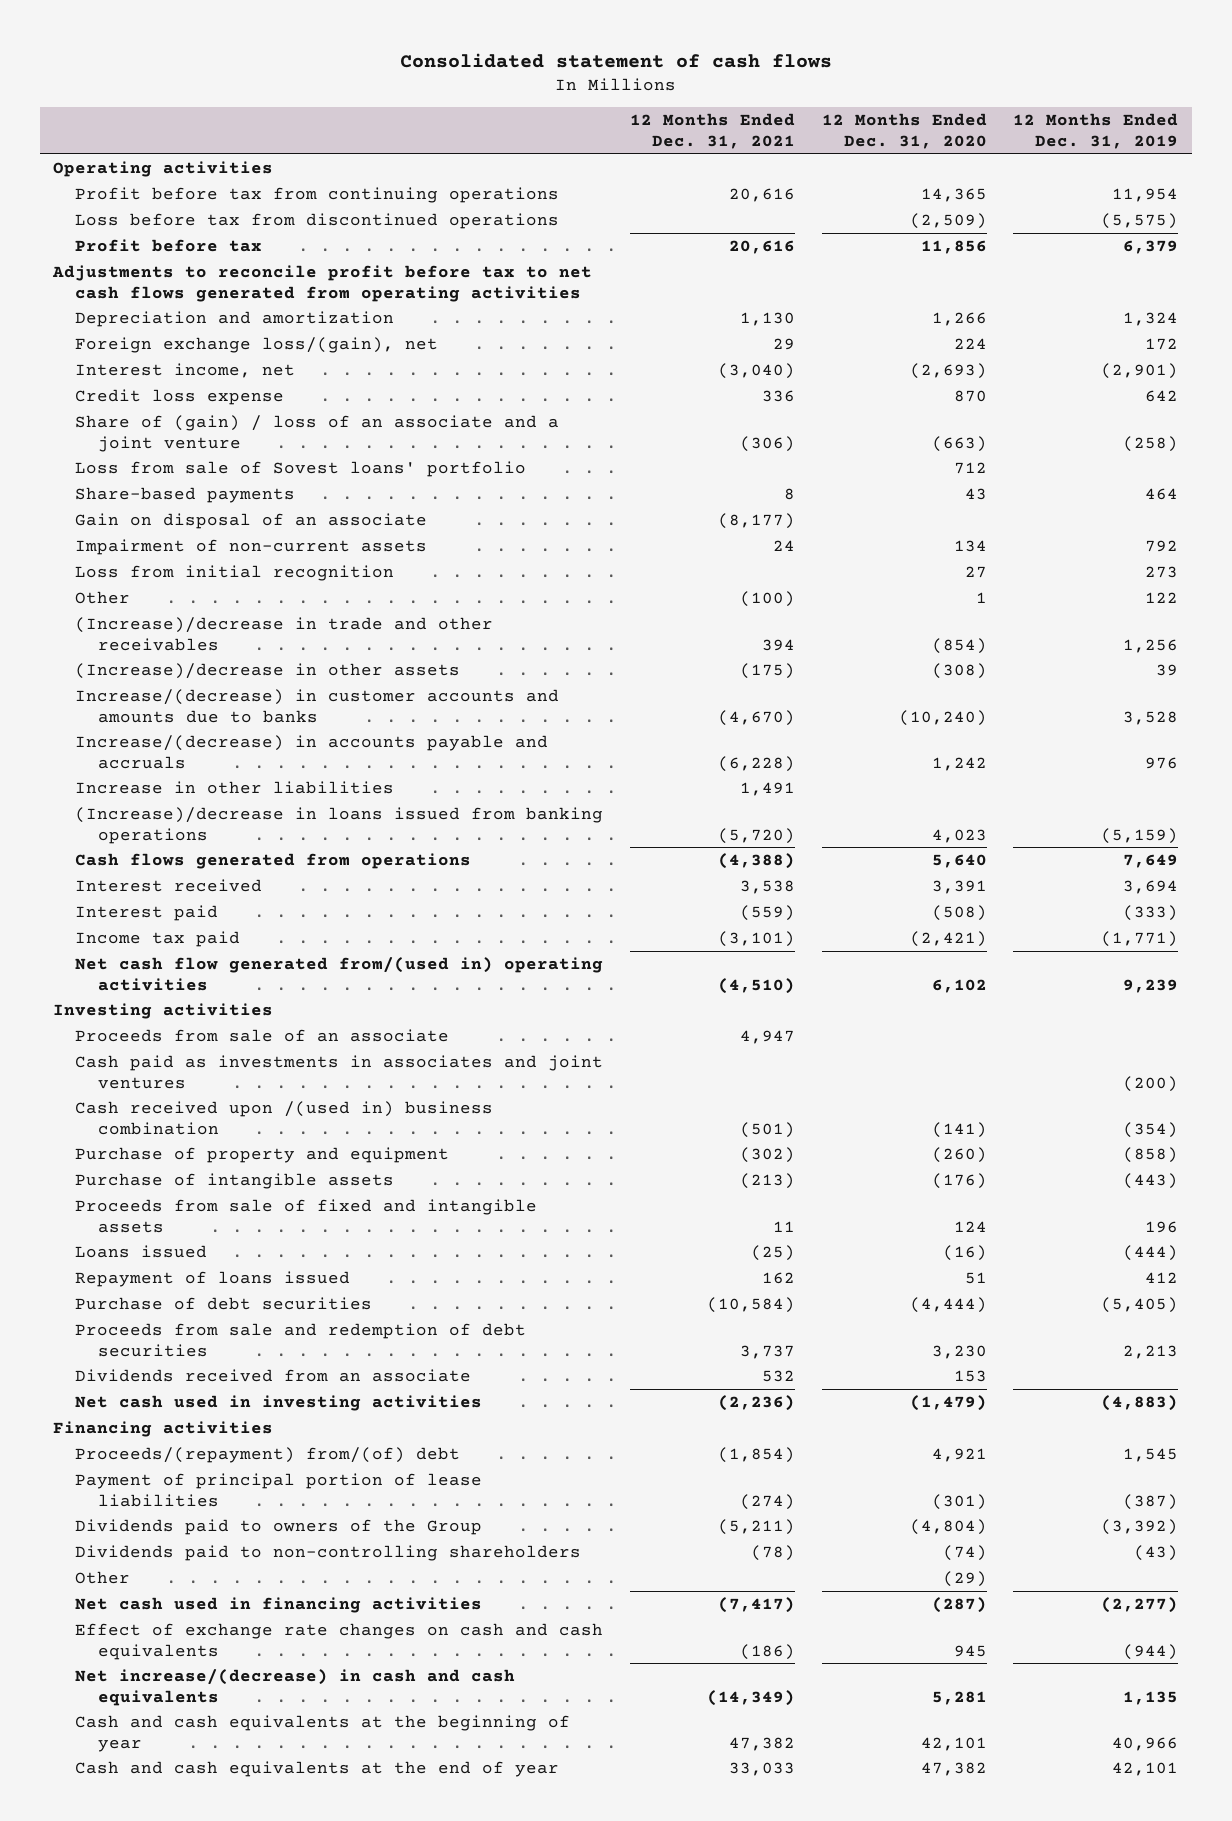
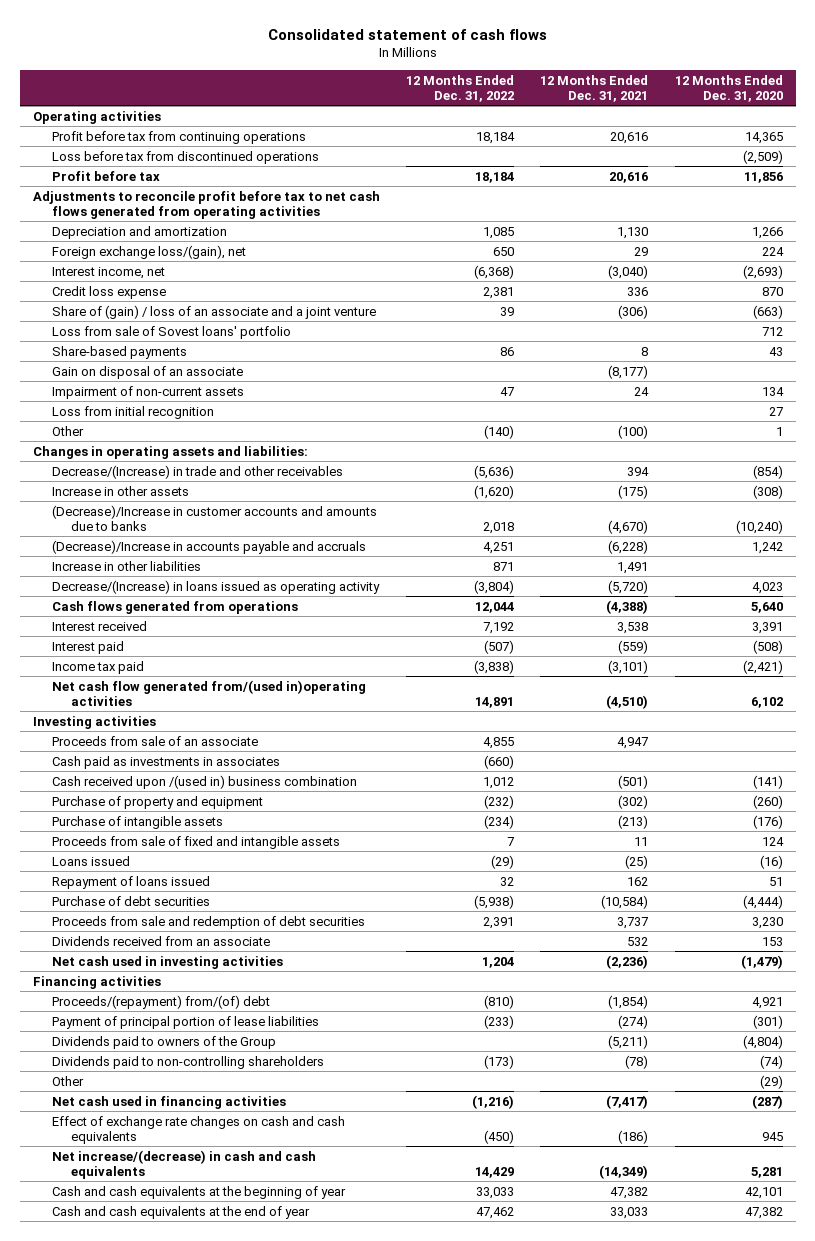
- | 12 Months Ended Dec. 31, 2021 | 12 Months Ended Dec. 31, 2020 | 12 Months Ended Dec. 31, 2019
+ | 12 Months Ended Dec. 31, 2022 | 12 Months Ended Dec. 31, 2021 | 12 Months Ended Dec. 31, 2020
- (Increase)/decrease in trade and other receivables | 394 | (854) | 1,256
- (Increase)/decrease in other assets | (175) | (308) | 39
- Increase/(decrease) in customer accounts and amounts due to banks | (4,670) | (10,240) | 3,528
- Increase/(decrease) in accounts payable and accruals | (6,228) | 1,242 | 976
+ Changes in operating assets and liabilities:
+ Decrease/(Increase) in trade and other receivables | (5,636) | 394 | (854)
+ Increase in other assets | (1,620) | (175) | (308)
+ (Decrease)/Increase in customer accounts and amounts due to banks | 2,018 | (4,670) | (10,240)
+ (Decrease)/Increase in accounts payable and accruals | 4,251 | (6,228) | 1,242
- (Increase)/decrease in loans issued from banking operations | (5,720) | 4,023 | (5,159)
+ Decrease/(Increase) in loans issued as operating activity | (3,804) | (5,720) | 4,023
- Net cash flow generated from/(used in) operating activities | (4,510) | 6,102 | 9,239
+ Net cash flow generated from/(used in)operating activities | 14,891 | (4,510) | 6,102
- Cash paid as investments in associates and joint ventures | | | (200)
+ Cash paid as investments in associates | (660) | |

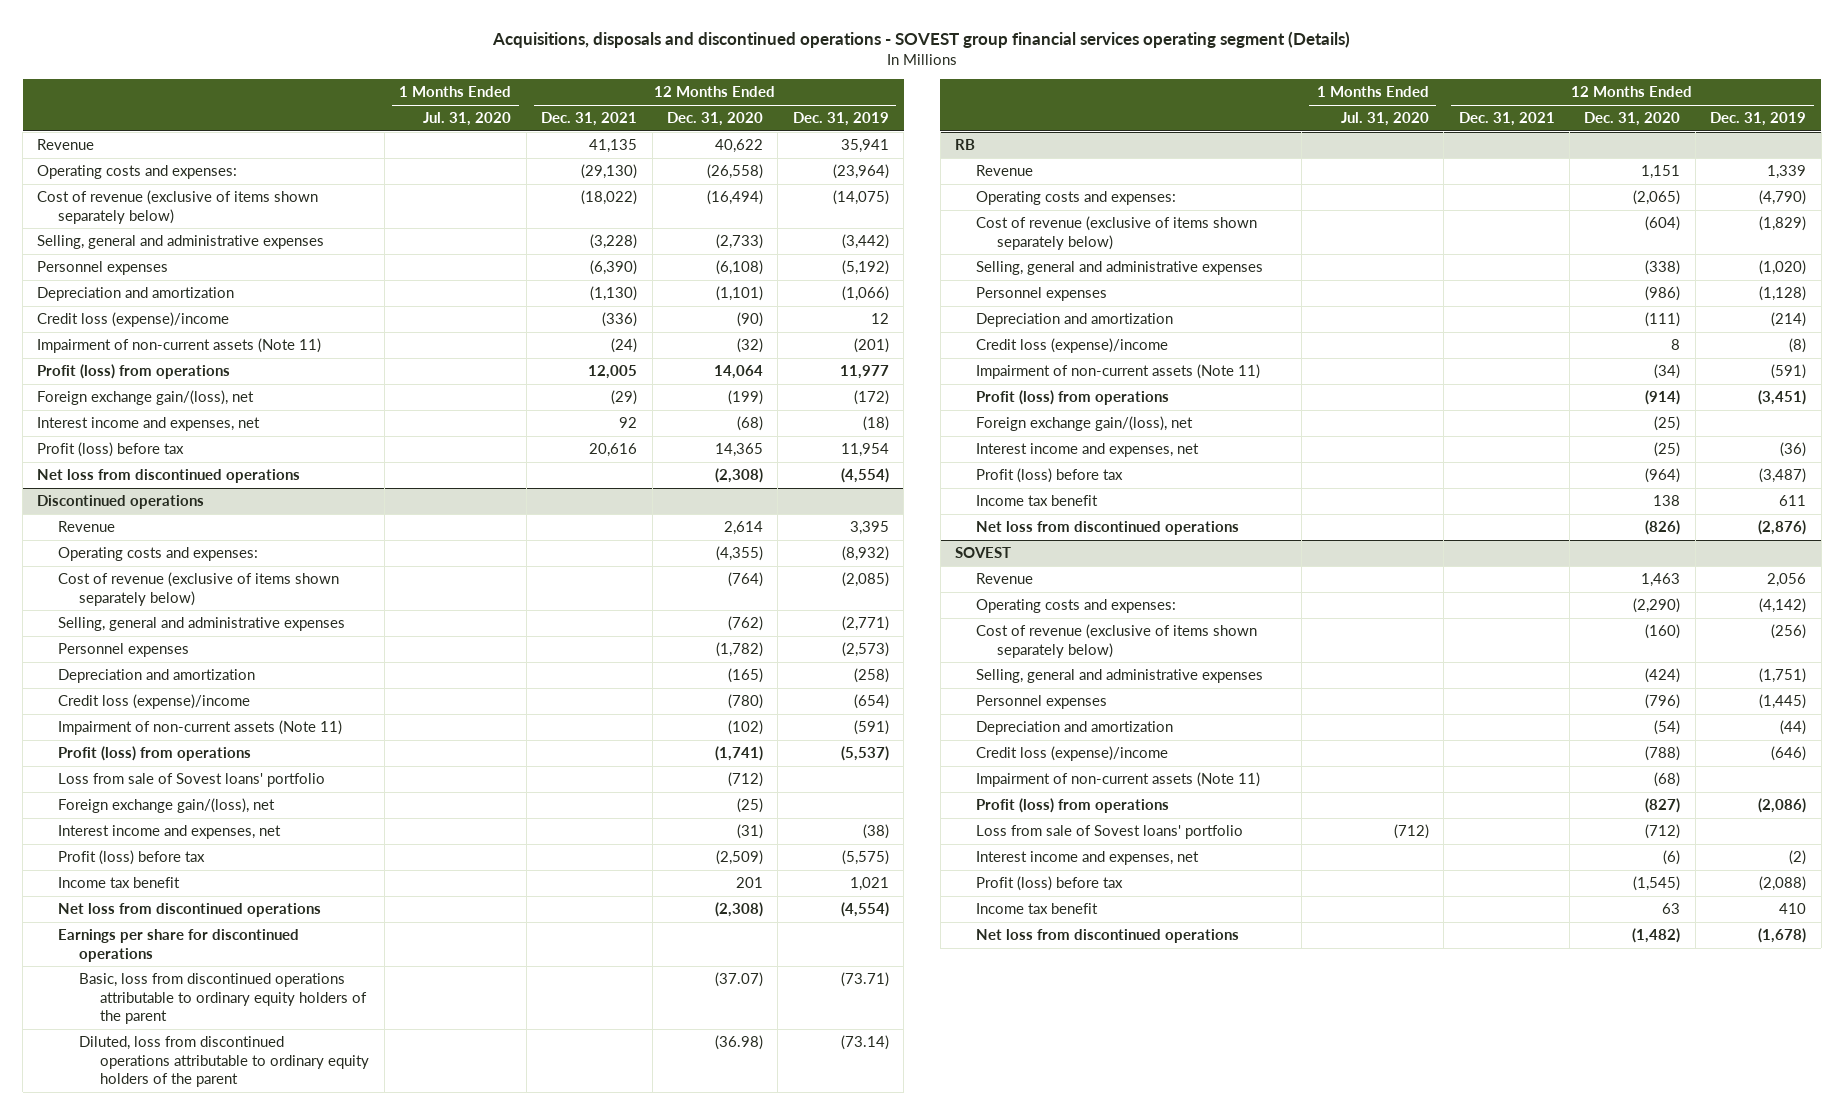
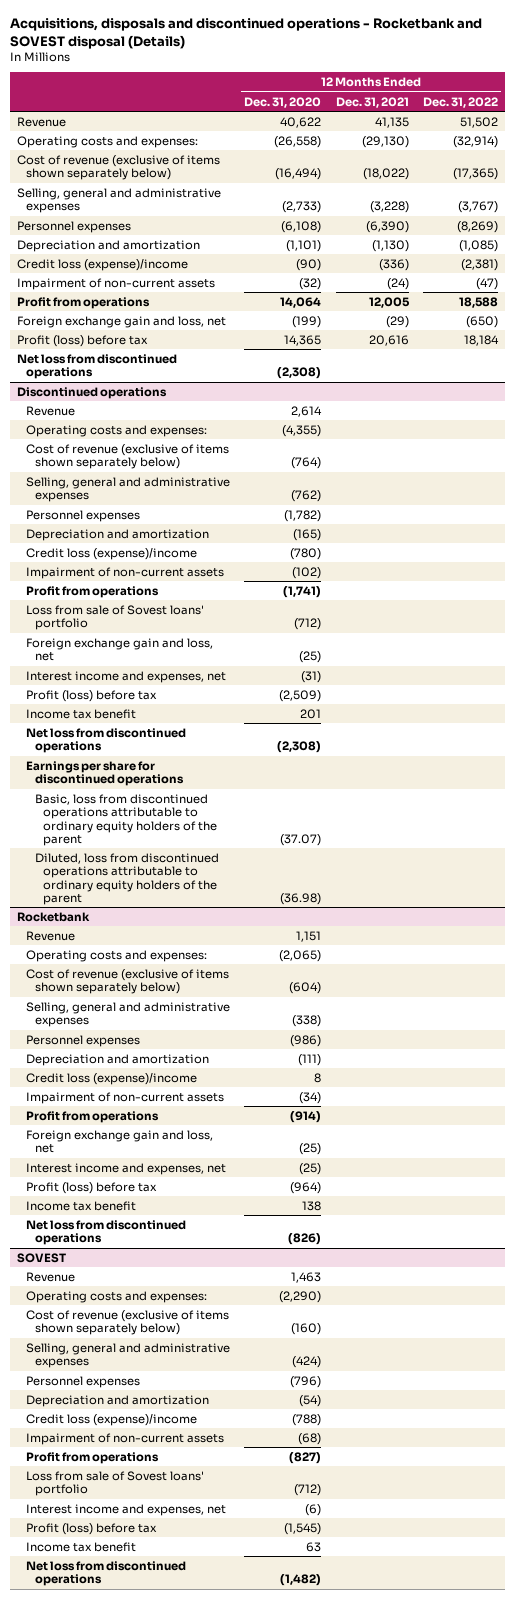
- Acquisitions, disposals and discontinued operations - SOVEST group financial services operating segment (Details)
+ Acquisitions, disposals and discontinued operations - Rocketbank and SOVEST disposal (Details)
- | 1 Months Ended Jul. 31, 2020 | 12 Months Ended Dec. 31, 2021 | 12 Months Ended Dec. 31, 2020 | 12 Months Ended Dec. 31, 2019
+ | 12 Months Ended Dec. 31, 2020 | 12 Months Ended Dec. 31, 2021 | 12 Months Ended Dec. 31, 2022
- Impairment of non-current assets (Note 11) | | (24) | (32) | (201)
- Profit (loss) from operations | | 12,005 | 14,064 | 11,977
- Foreign exchange gain/(loss), net | | (29) | (199) | (172)
- Interest income and expenses, net | | 92 | (68) | (18)
+ Impairment of non-current assets | (32) | (24) | (47)
+ Profit from operations | 14,064 | 12,005 | 18,588
+ Foreign exchange gain and loss, net | (199) | (29) | (650)
@ Discontinued operations
- Impairment of non-current assets (Note 11) | | | (102) | (591)
- Profit (loss) from operations | | | (1,741) | (5,537)
+ Impairment of non-current assets | (102) | |
+ Profit from operations | (1,741) | |
- Foreign exchange gain/(loss), net | | | (25) |
+ Foreign exchange gain and loss, net | (25) | |
- RB
+ Rocketbank
- Impairment of non-current assets (Note 11) | | | (34) | (591)
- Profit (loss) from operations | | | (914) | (3,451)
- Foreign exchange gain/(loss), net | | | (25) |
+ Impairment of non-current assets | (34) | |
+ Profit from operations | (914) | |
+ Foreign exchange gain and loss, net | (25) | |
@ SOVEST
- Impairment of non-current assets (Note 11) | | | (68) |
- Profit (loss) from operations | | | (827) | (2,086)
+ Impairment of non-current assets | (68) | |
+ Profit from operations | (827) | |

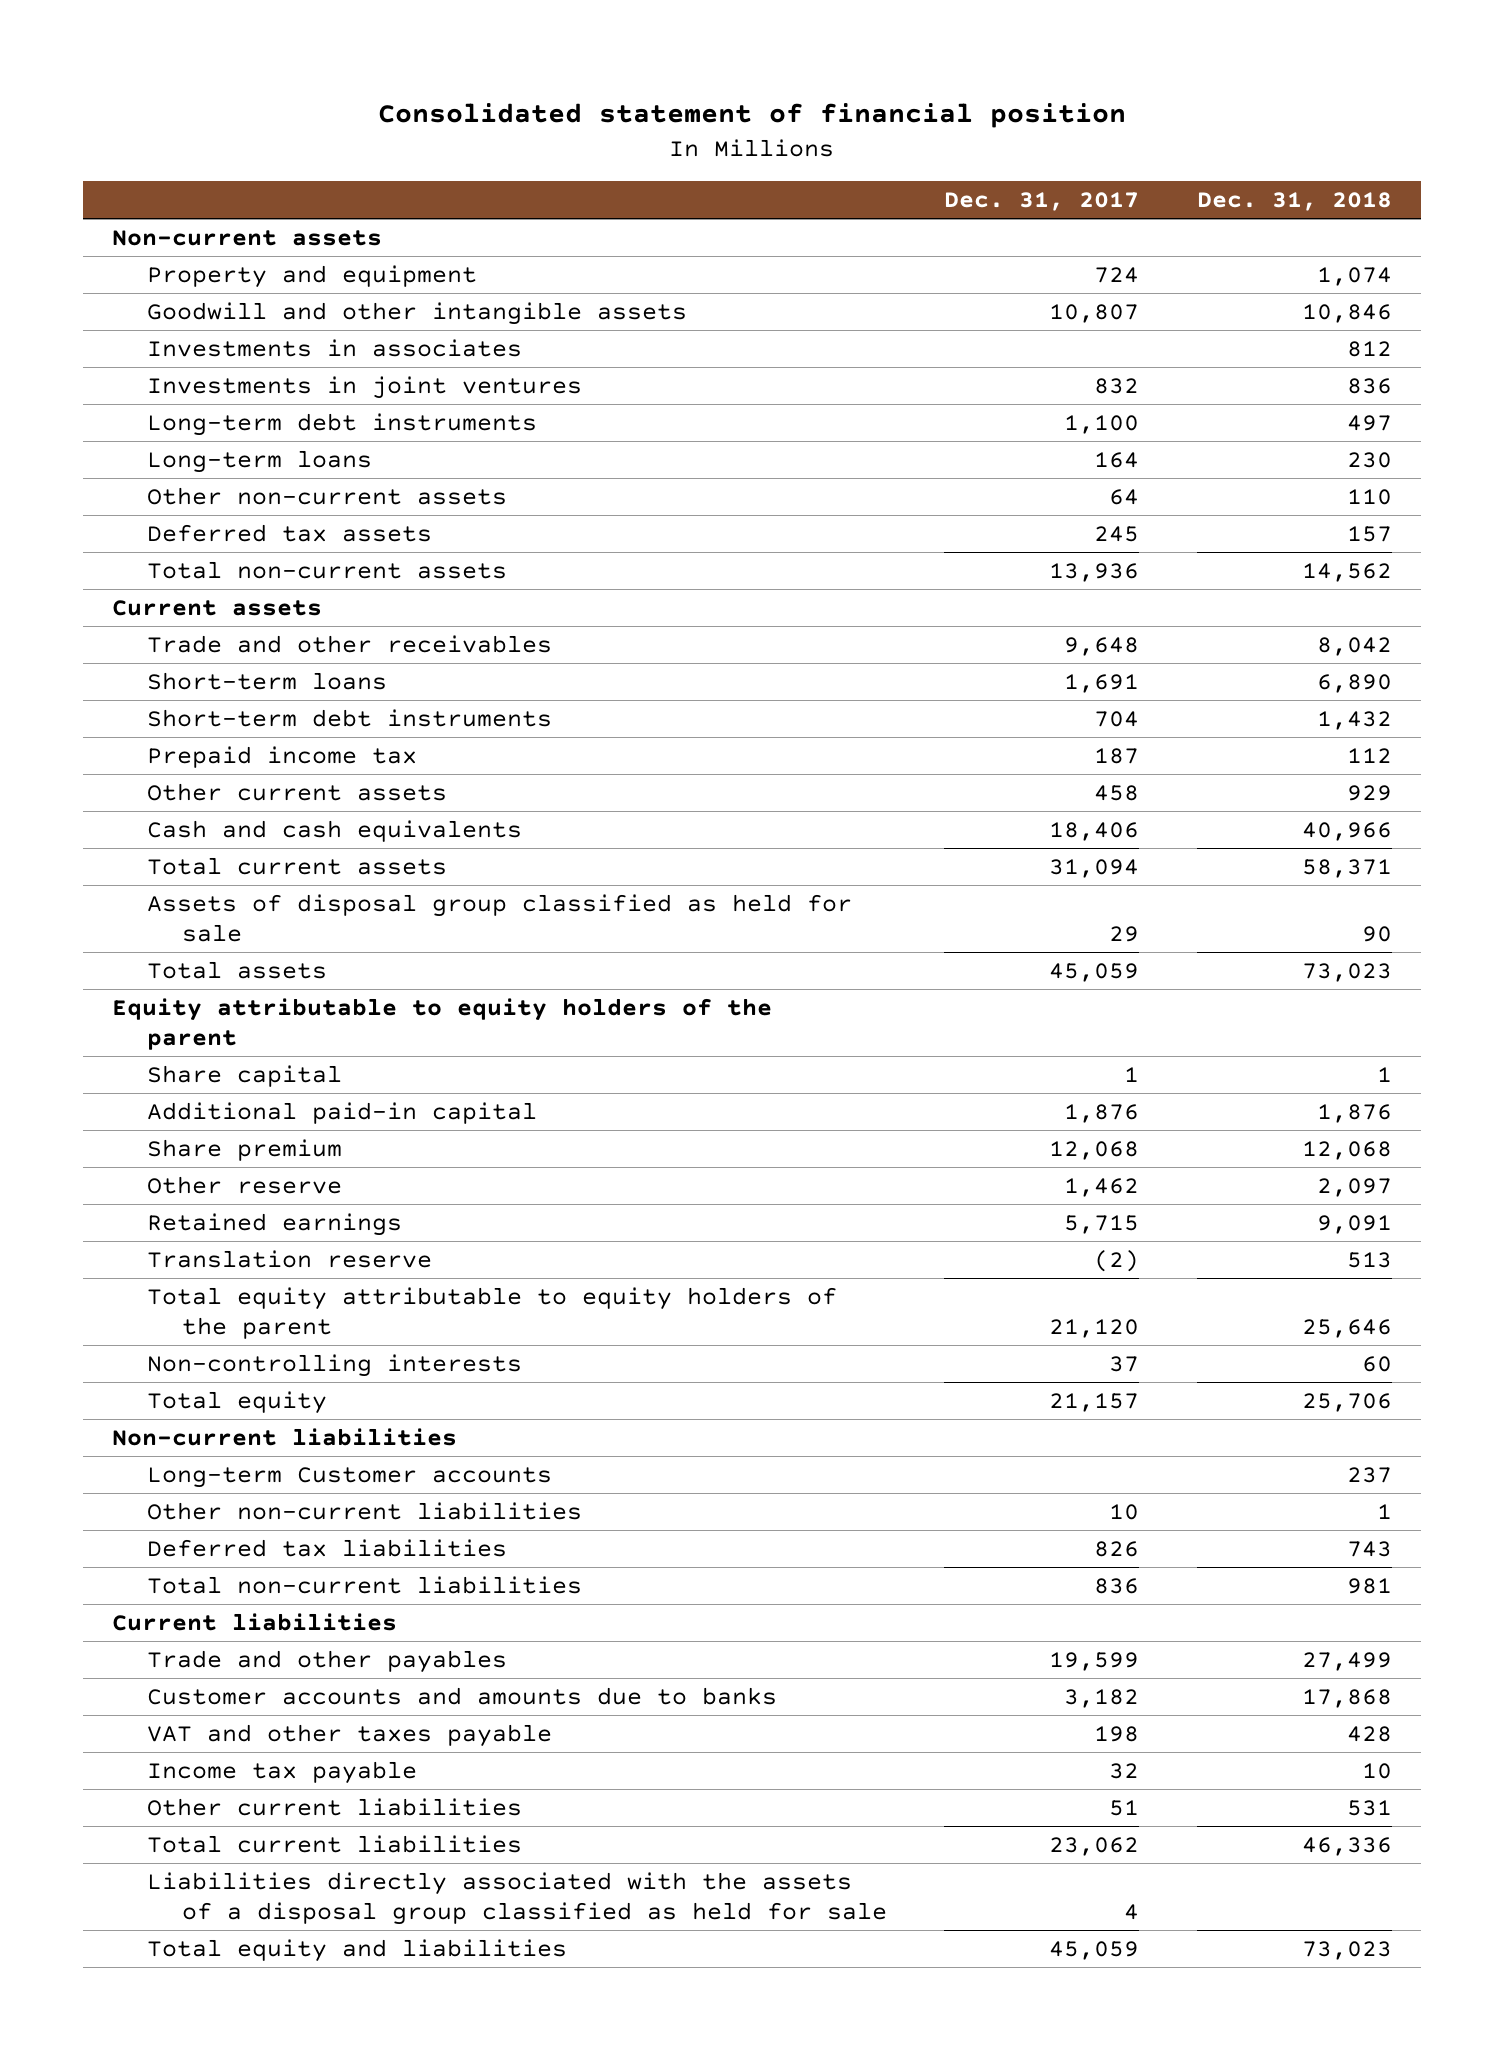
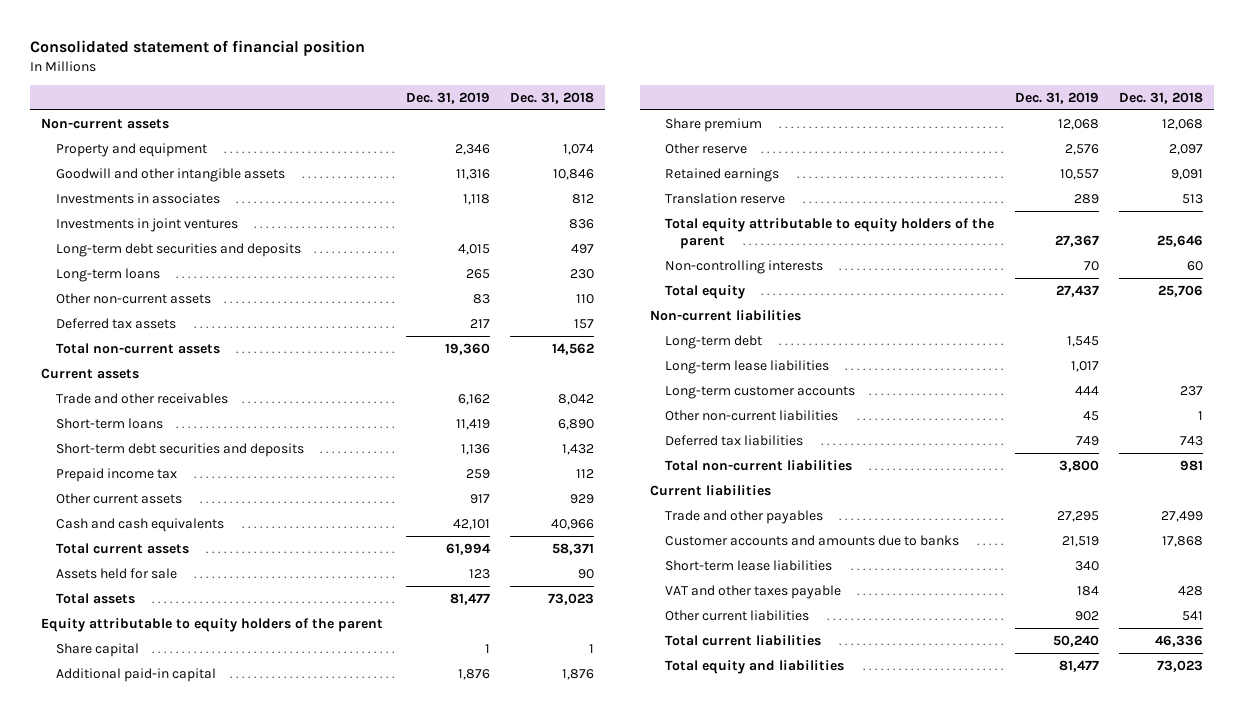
- | Dec. 31, 2017 | Dec. 31, 2018
+ | Dec. 31, 2019 | Dec. 31, 2018
- Long-term debt instruments | 1,100 | 497
+ Long-term debt securities and deposits | 4,015 | 497
- Short-term debt instruments | 704 | 1,432
+ Short-term debt securities and deposits | 1,136 | 1,432
- Assets of disposal group classified as held for sale | 29 | 90
+ Assets held for sale | 123 | 90
- Long-term Customer accounts | | 237
+ Long-term debt | 1,545 |
+ Long-term lease liabilities | 1,017 |
+ Long-term customer accounts | 444 | 237
+ Short-term lease liabilities | 340 |
- Income tax payable | 32 | 10
- Other current liabilities | 51 | 531
+ Other current liabilities | 902 | 541
- Liabilities directly associated with the assets of a disposal group classified as held for sale | 4 |

